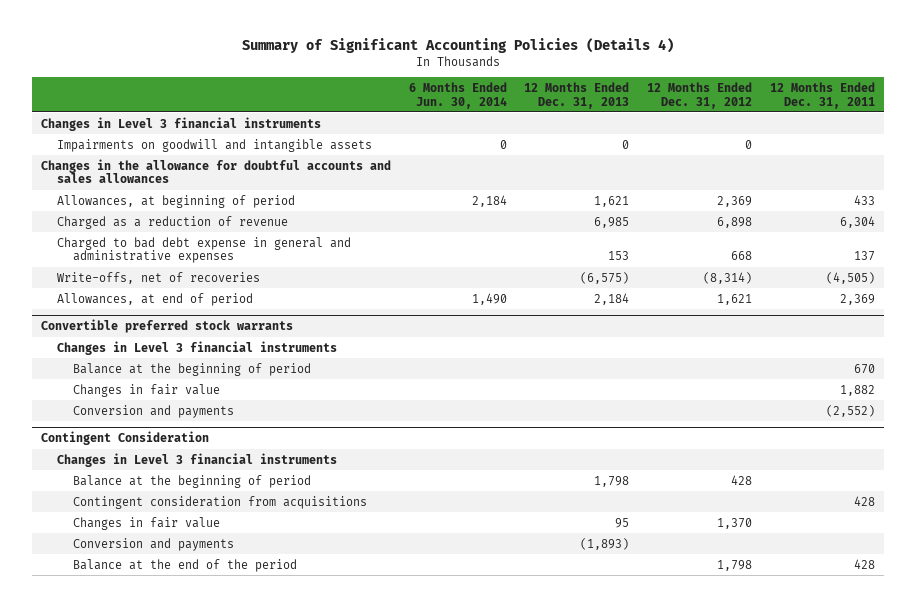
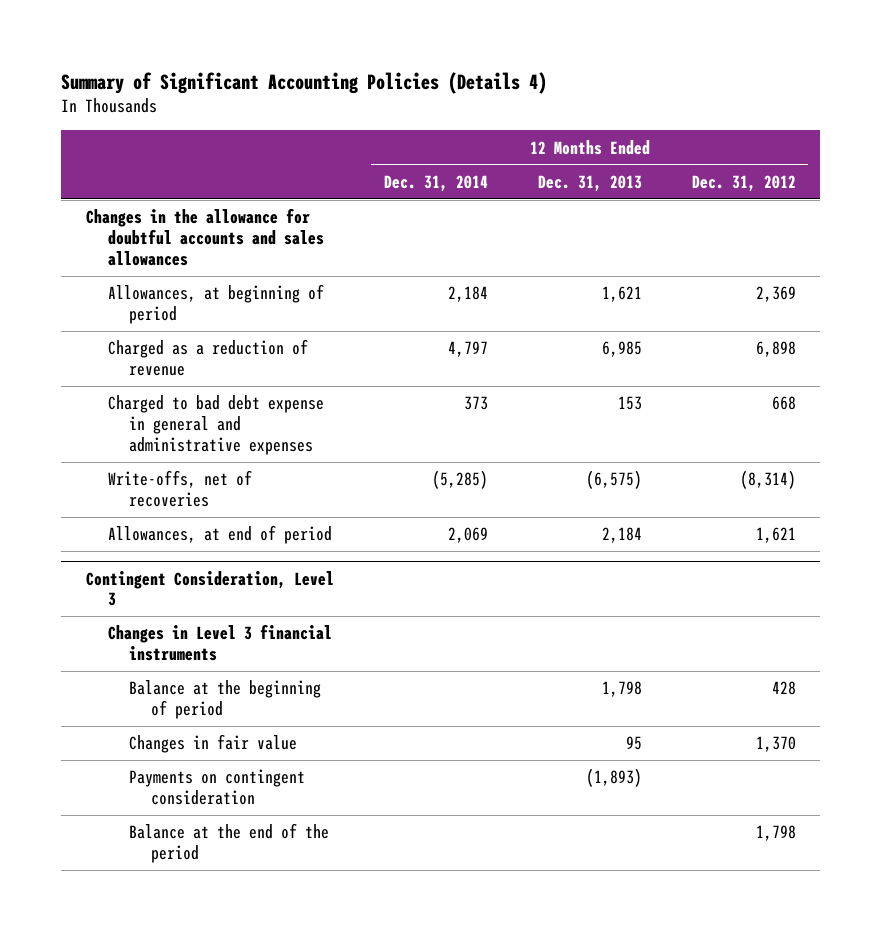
- | 6 Months Ended Jun. 30, 2014 | 12 Months Ended Dec. 31, 2013 | 12 Months Ended Dec. 31, 2012 | 12 Months Ended Dec. 31, 2011
+ | 12 Months Ended Dec. 31, 2014 | 12 Months Ended Dec. 31, 2013 | 12 Months Ended Dec. 31, 2012
- Changes in Level 3 financial instruments
- Impairments on goodwill and intangible assets | 0 | 0 | 0 |
- Convertible preferred stock warrants
- Changes in Level 3 financial instruments
- Balance at the beginning of period | | | | 670
- Changes in fair value | | | | 1,882
- Conversion and payments | | | | (2,552)
- Contingent Consideration
+ Contingent Consideration, Level 3
- Contingent consideration from acquisitions | | | | 428
- Conversion and payments | | (1,893) | |
+ Payments on contingent consideration | | (1,893) |

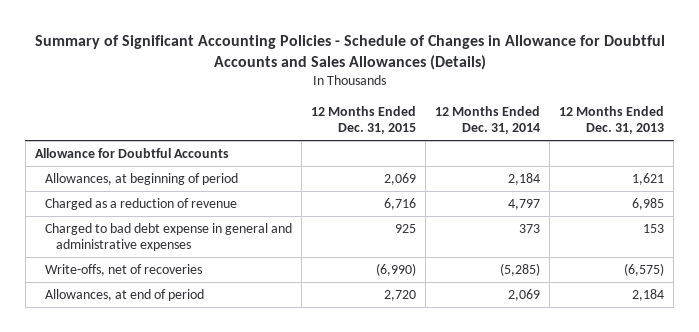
- Summary of Significant Accounting Policies (Details 4)
+ Summary of Significant Accounting Policies - Schedule of Changes in Allowance for Doubtful Accounts and Sales Allowances (Details)
- | 12 Months Ended Dec. 31, 2014 | 12 Months Ended Dec. 31, 2013 | 12 Months Ended Dec. 31, 2012
+ | 12 Months Ended Dec. 31, 2015 | 12 Months Ended Dec. 31, 2014 | 12 Months Ended Dec. 31, 2013
- Changes in the allowance for doubtful accounts and sales allowances
+ Allowance for Doubtful Accounts
- Contingent Consideration, Level 3
- Changes in Level 3 financial instruments
- Balance at the beginning of period | | 1,798 | 428
- Changes in fair value | | 95 | 1,370
- Payments on contingent consideration | | (1,893) |
- Balance at the end of the period | | | 1,798

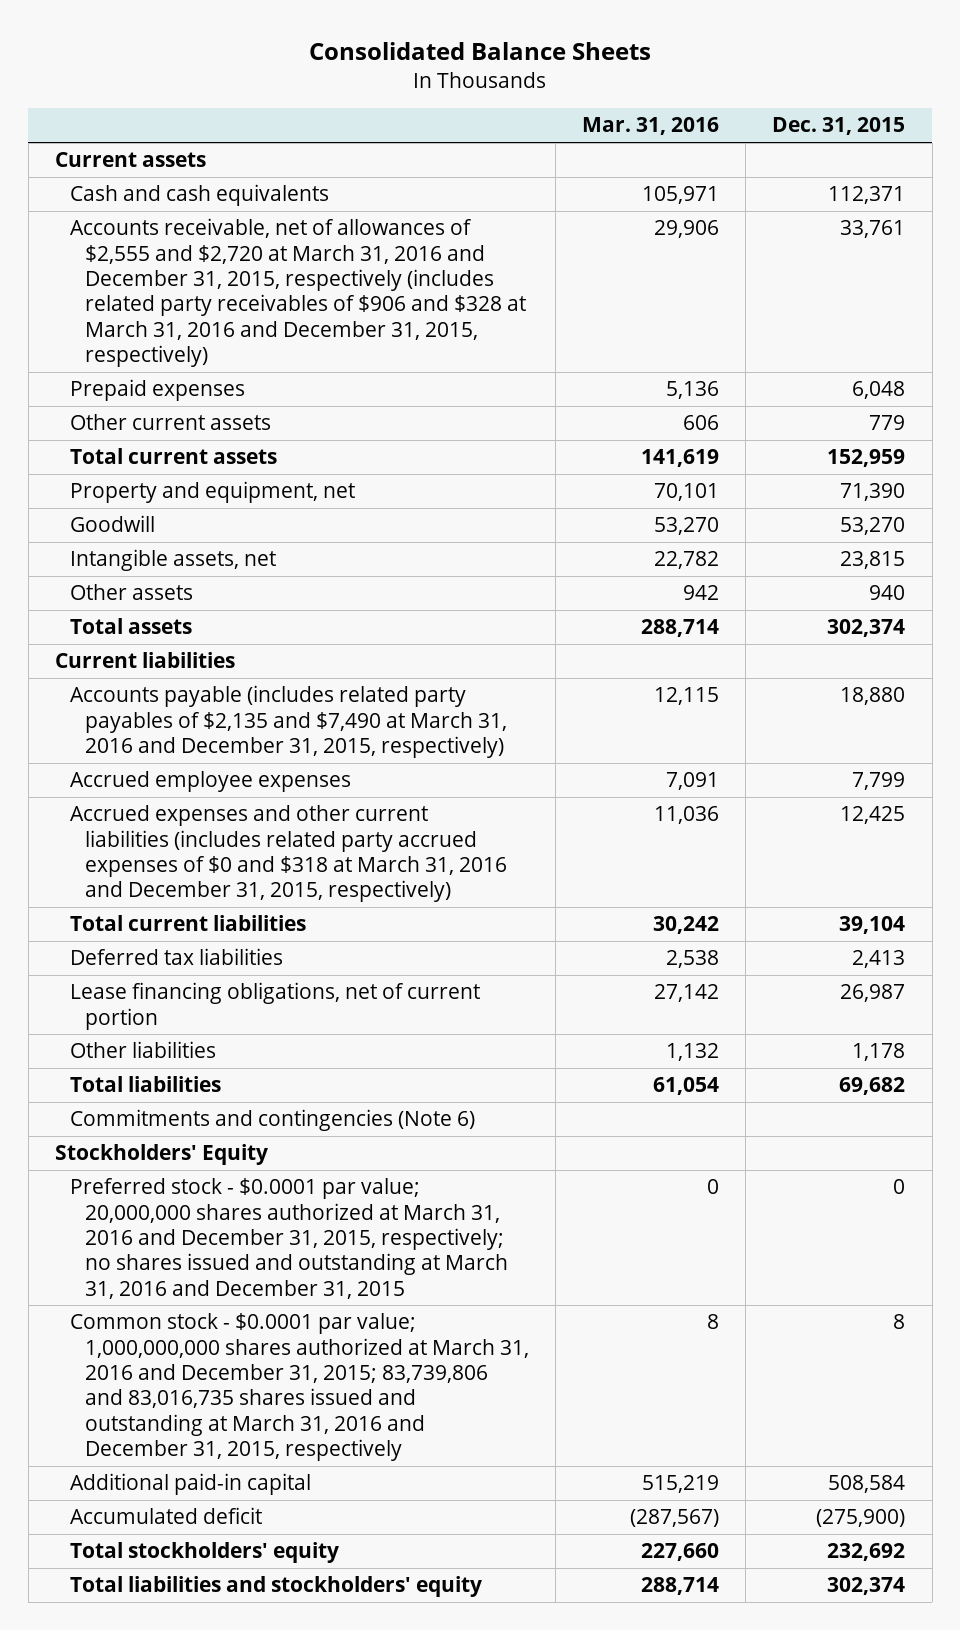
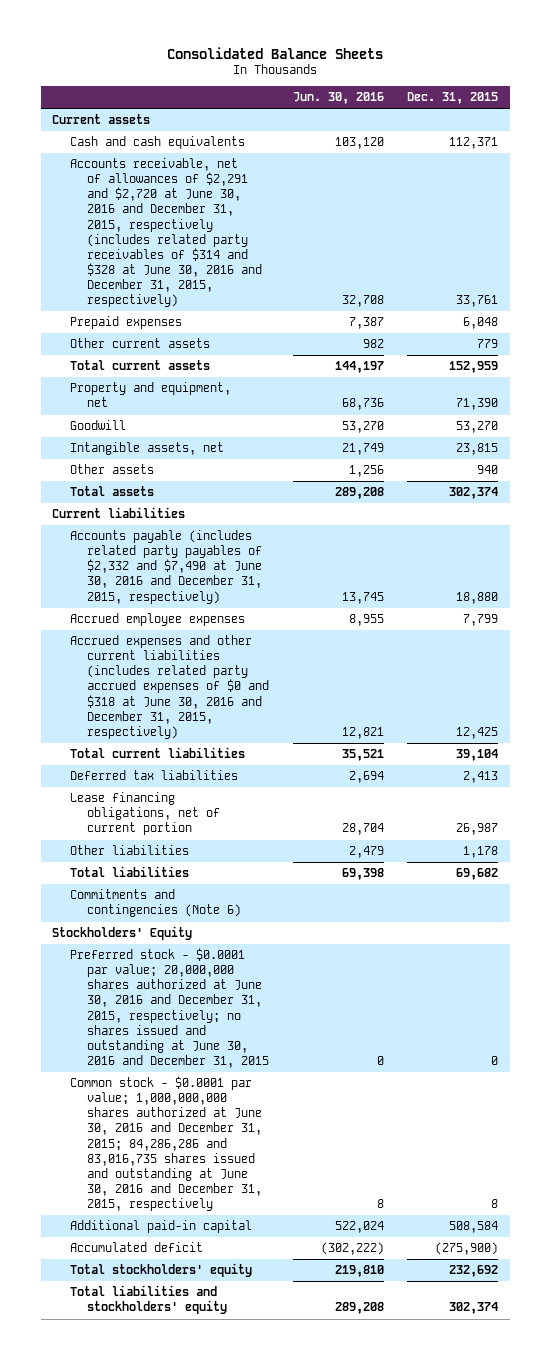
- | Mar. 31, 2016 | Dec. 31, 2015
+ | Jun. 30, 2016 | Dec. 31, 2015
- Accounts receivable, net of allowances of $2,555 and $2,720 at March 31, 2016 and December 31, 2015, respectively (includes related party receivables of $906 and $328 at March 31, 2016 and December 31, 2015, respectively) | 29,906 | 33,761
+ Accounts receivable, net of allowances of $2,291 and $2,720 at June 30, 2016 and December 31, 2015, respectively (includes related party receivables of $314 and $328 at June 30, 2016 and December 31, 2015, respectively) | 32,708 | 33,761
- Accounts payable (includes related party payables of $2,135 and $7,490 at March 31, 2016 and December 31, 2015, respectively) | 12,115 | 18,880
+ Accounts payable (includes related party payables of $2,332 and $7,490 at June 30, 2016 and December 31, 2015, respectively) | 13,745 | 18,880
- Accrued expenses and other current liabilities (includes related party accrued expenses of $0 and $318 at March 31, 2016 and December 31, 2015, respectively) | 11,036 | 12,425
+ Accrued expenses and other current liabilities (includes related party accrued expenses of $0 and $318 at June 30, 2016 and December 31, 2015, respectively) | 12,821 | 12,425
- Preferred stock - $0.0001 par value; 20,000,000 shares authorized at March 31, 2016 and December 31, 2015, respectively; no shares issued and outstanding at March 31, 2016 and December 31, 2015 | 0 | 0
- Common stock - $0.0001 par value; 1,000,000,000 shares authorized at March 31, 2016 and December 31, 2015; 83,739,806 and 83,016,735 shares issued and outstanding at March 31, 2016 and December 31, 2015, respectively | 8 | 8
+ Preferred stock - $0.0001 par value; 20,000,000 shares authorized at June 30, 2016 and December 31, 2015, respectively; no shares issued and outstanding at June 30, 2016 and December 31, 2015 | 0 | 0
+ Common stock - $0.0001 par value; 1,000,000,000 shares authorized at June 30, 2016 and December 31, 2015; 84,286,286 and 83,016,735 shares issued and outstanding at June 30, 2016 and December 31, 2015, respectively | 8 | 8

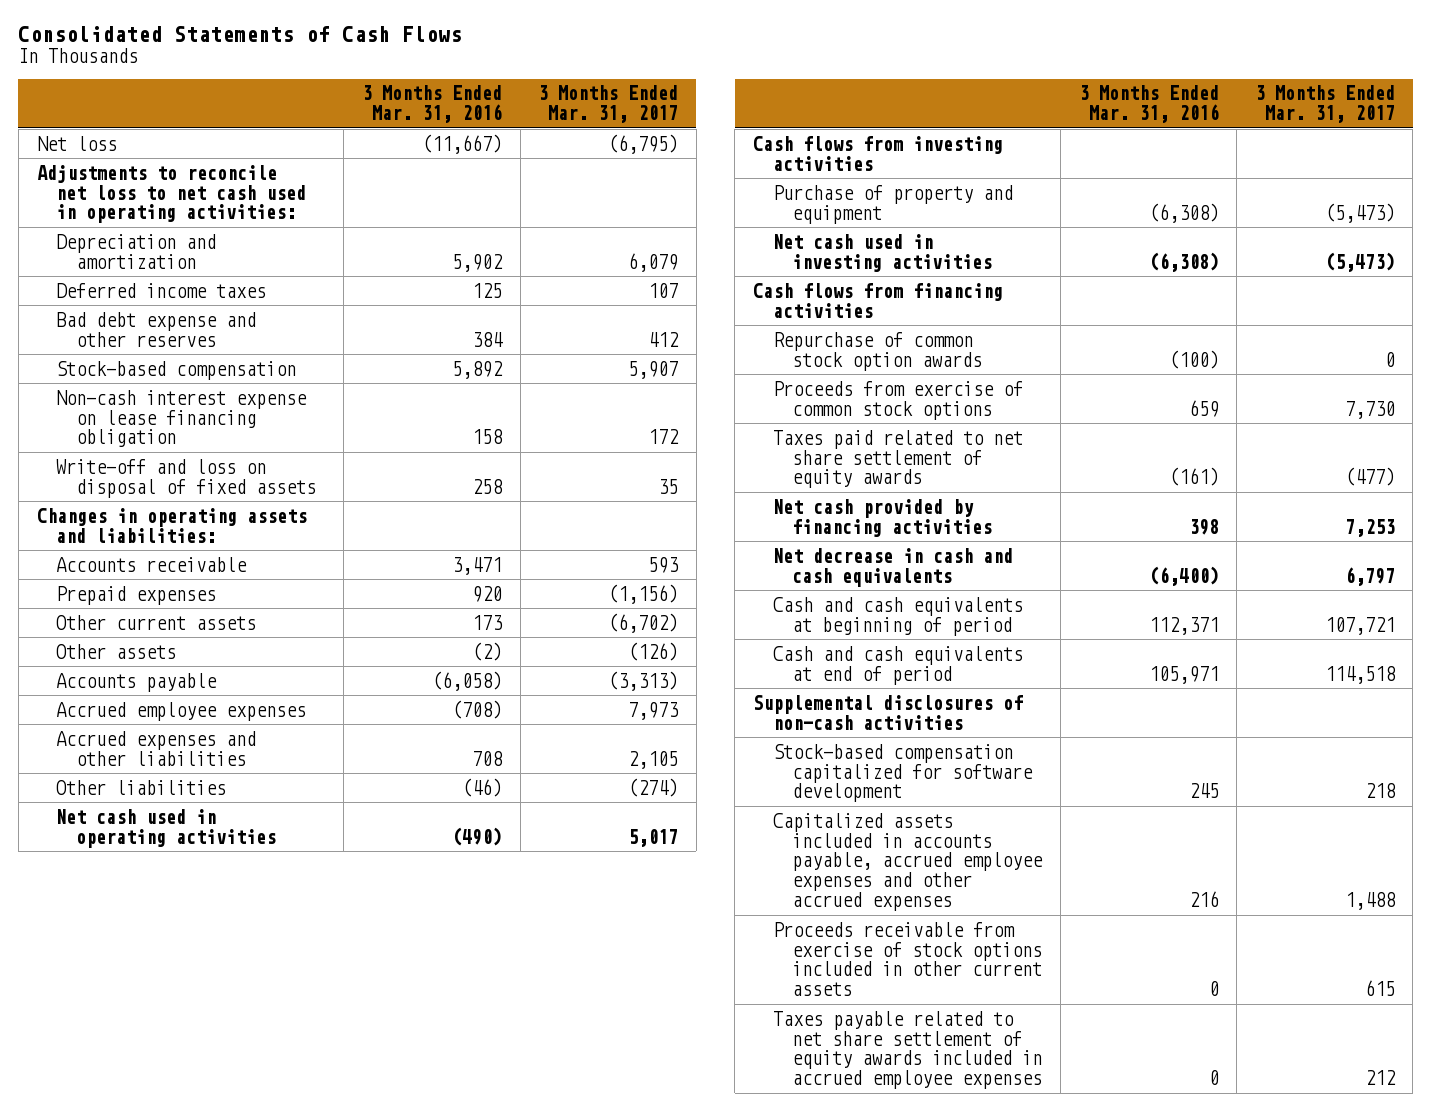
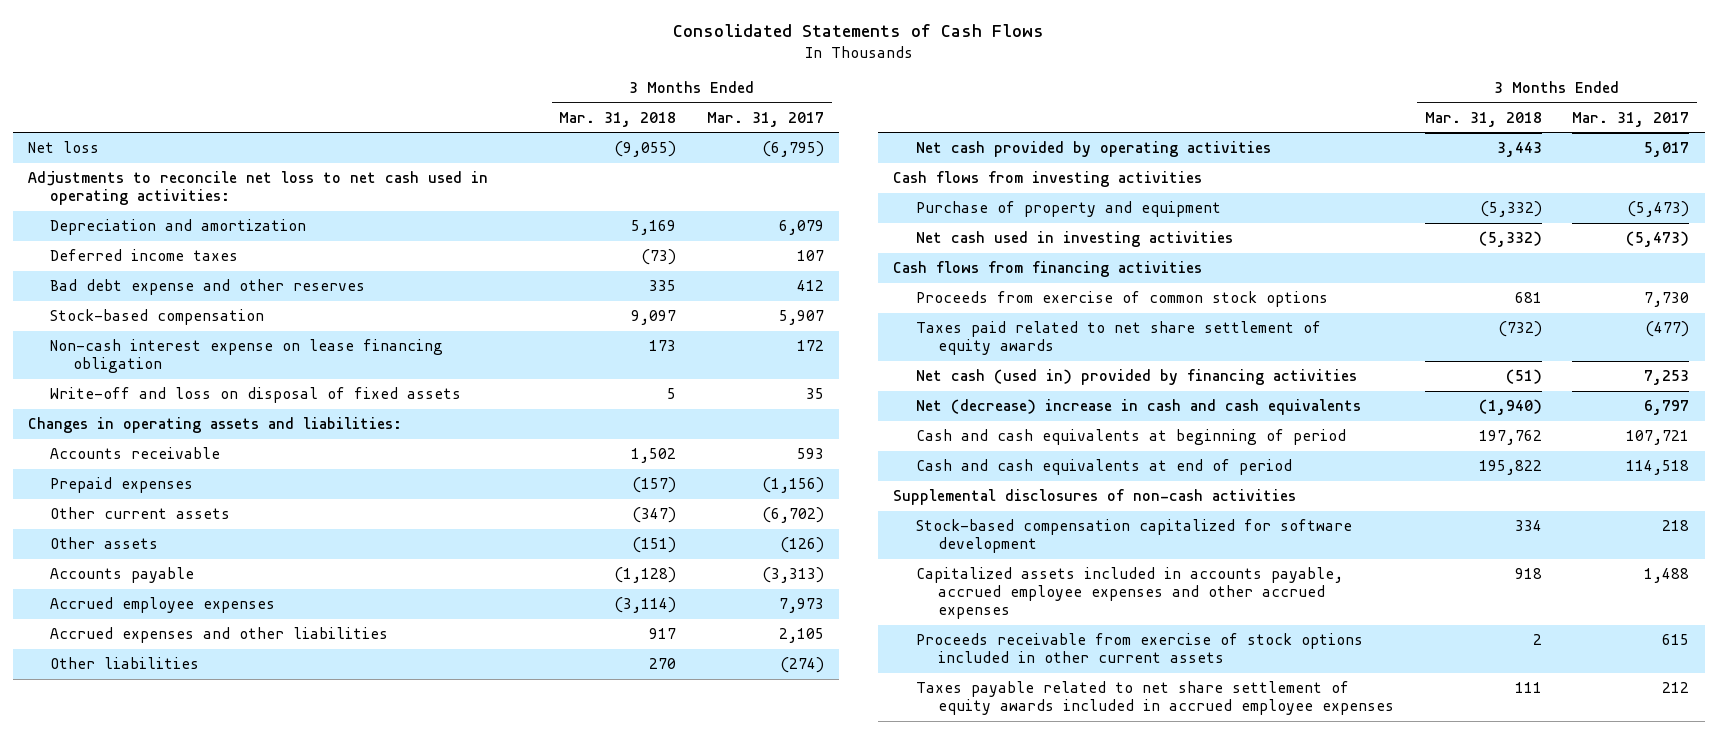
- | 3 Months Ended Mar. 31, 2016 | 3 Months Ended Mar. 31, 2017
+ | 3 Months Ended Mar. 31, 2018 | 3 Months Ended Mar. 31, 2017
- Net cash used in operating activities | (490) | 5,017
+ Net cash provided by operating activities | 3,443 | 5,017
- Repurchase of common stock option awards | (100) | 0
- Net cash provided by financing activities | 398 | 7,253
- Net decrease in cash and cash equivalents | (6,400) | 6,797
+ Net cash (used in) provided by financing activities | (51) | 7,253
+ Net (decrease) increase in cash and cash equivalents | (1,940) | 6,797

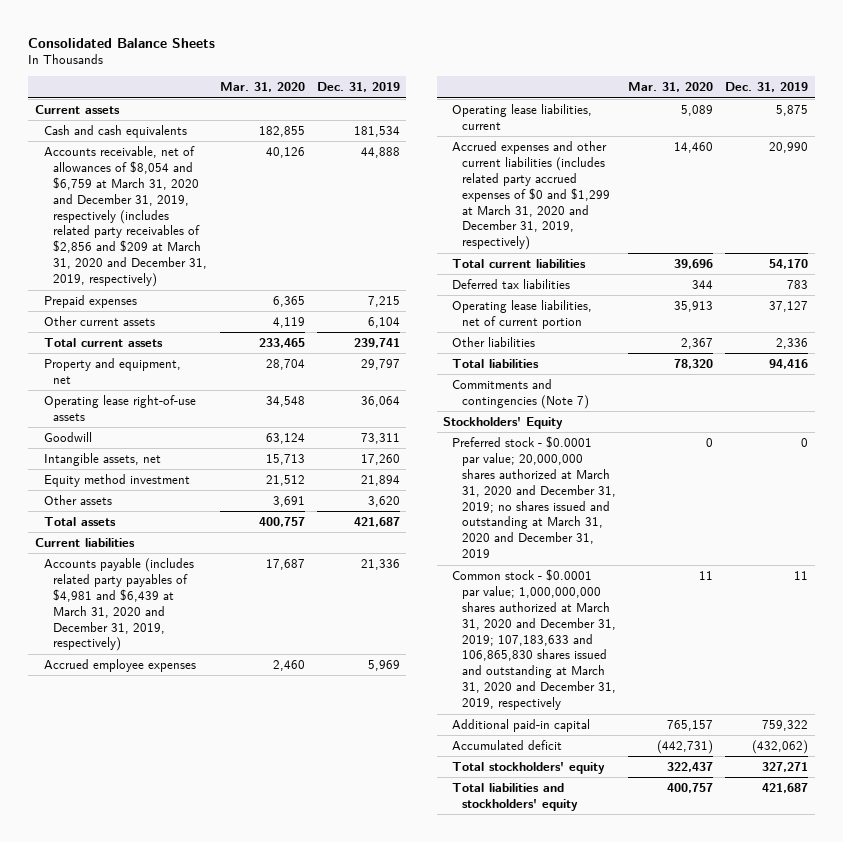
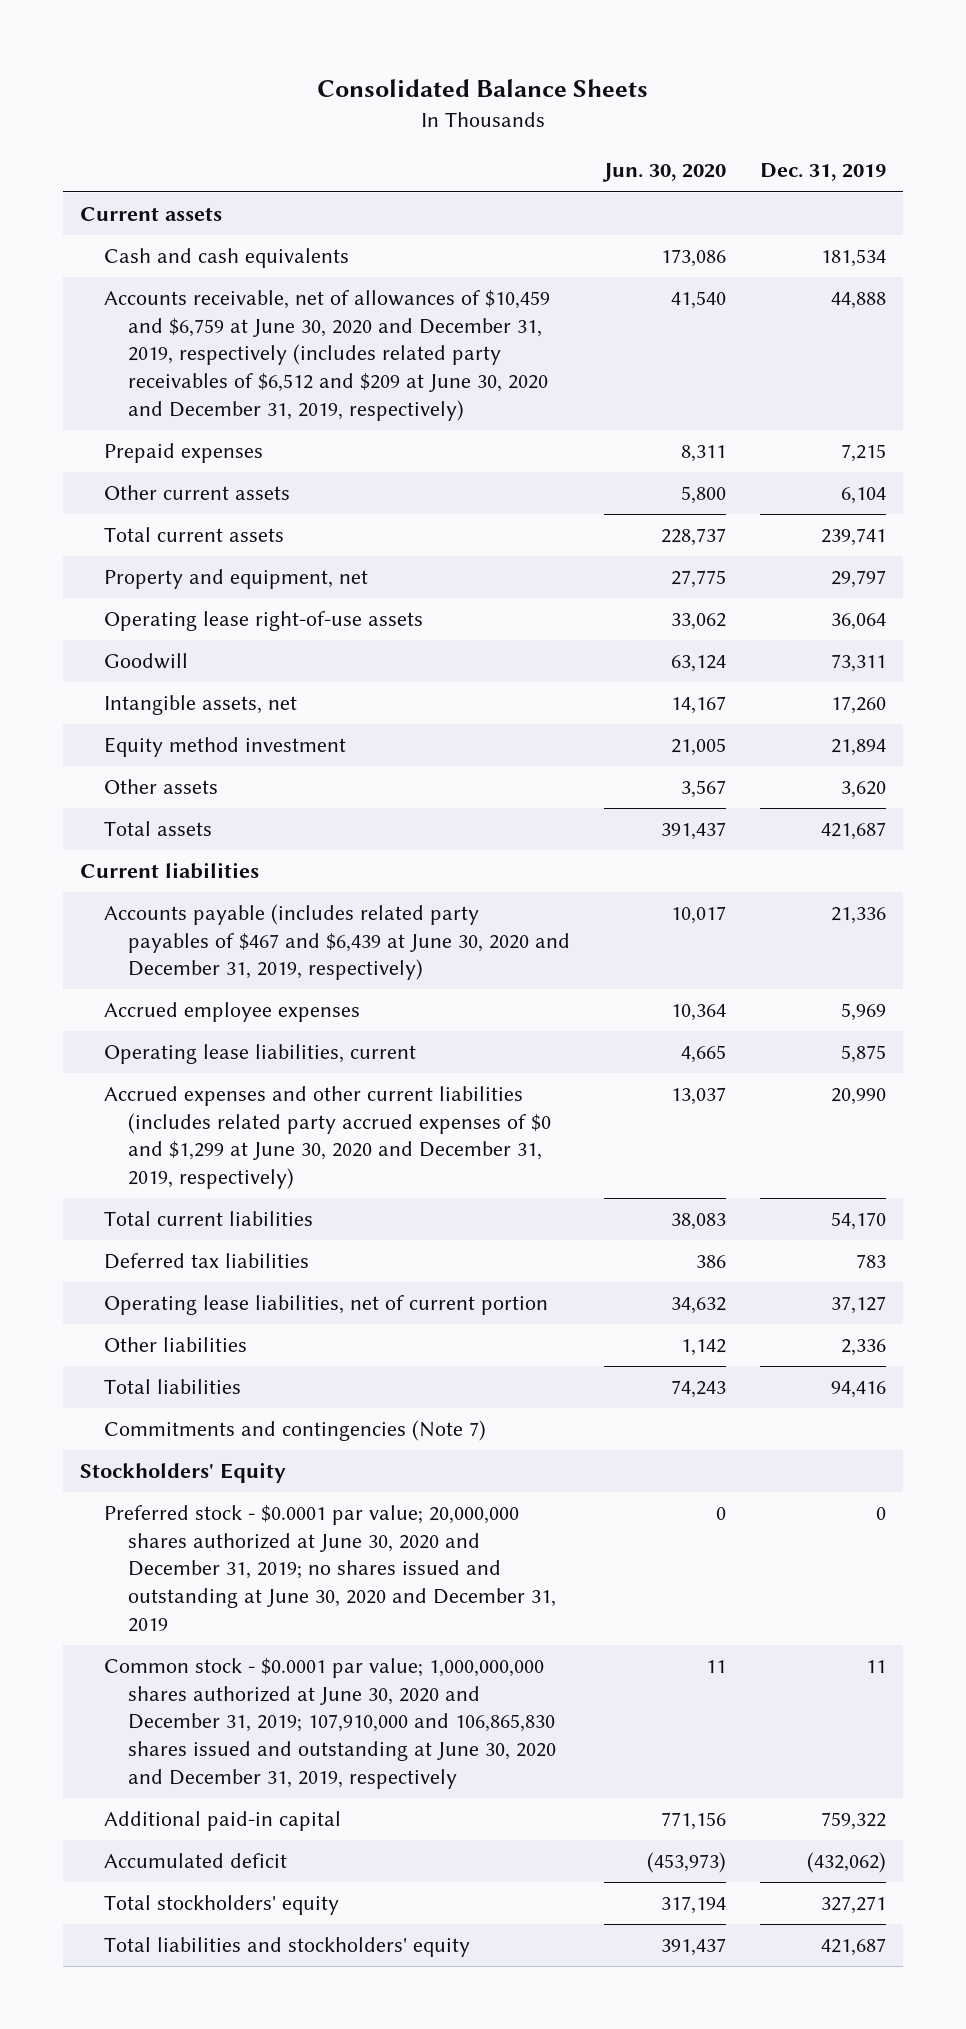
- | Mar. 31, 2020 | Dec. 31, 2019
+ | Jun. 30, 2020 | Dec. 31, 2019
- Accounts receivable, net of allowances of $8,054 and $6,759 at March 31, 2020 and December 31, 2019, respectively (includes related party receivables of $2,856 and $209 at March 31, 2020 and December 31, 2019, respectively) | 40,126 | 44,888
+ Accounts receivable, net of allowances of $10,459 and $6,759 at June 30, 2020 and December 31, 2019, respectively (includes related party receivables of $6,512 and $209 at June 30, 2020 and December 31, 2019, respectively) | 41,540 | 44,888
- Accounts payable (includes related party payables of $4,981 and $6,439 at March 31, 2020 and December 31, 2019, respectively) | 17,687 | 21,336
+ Accounts payable (includes related party payables of $467 and $6,439 at June 30, 2020 and December 31, 2019, respectively) | 10,017 | 21,336
- Accrued expenses and other current liabilities (includes related party accrued expenses of $0 and $1,299 at March 31, 2020 and December 31, 2019, respectively) | 14,460 | 20,990
+ Accrued expenses and other current liabilities (includes related party accrued expenses of $0 and $1,299 at June 30, 2020 and December 31, 2019, respectively) | 13,037 | 20,990
- Preferred stock - $0.0001 par value; 20,000,000 shares authorized at March 31, 2020 and December 31, 2019; no shares issued and outstanding at March 31, 2020 and December 31, 2019 | 0 | 0
- Common stock - $0.0001 par value; 1,000,000,000 shares authorized at March 31, 2020 and December 31, 2019; 107,183,633 and 106,865,830 shares issued and outstanding at March 31, 2020 and December 31, 2019, respectively | 11 | 11
+ Preferred stock - $0.0001 par value; 20,000,000 shares authorized at June 30, 2020 and December 31, 2019; no shares issued and outstanding at June 30, 2020 and December 31, 2019 | 0 | 0
+ Common stock - $0.0001 par value; 1,000,000,000 shares authorized at June 30, 2020 and December 31, 2019; 107,910,000 and 106,865,830 shares issued and outstanding at June 30, 2020 and December 31, 2019, respectively | 11 | 11

